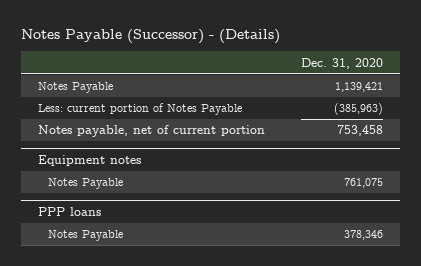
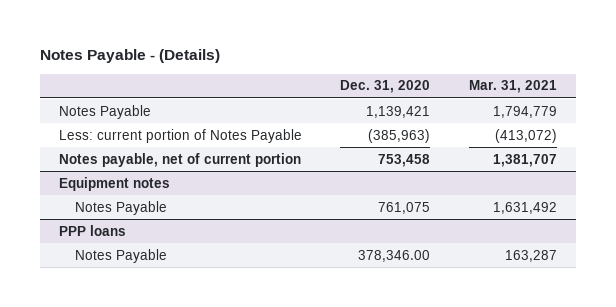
- Notes Payable (Successor) - (Details)
+ Notes Payable - (Details)
- | Dec. 31, 2020
+ | Dec. 31, 2020 | Mar. 31, 2021
@ PPP loans
- Notes Payable | 378,346
+ Notes Payable | 378,346.00 | 163,287

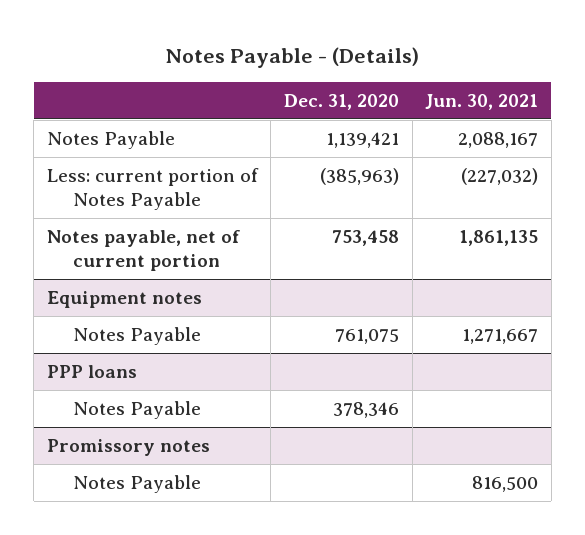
- | Dec. 31, 2020 | Mar. 31, 2021
+ | Dec. 31, 2020 | Jun. 30, 2021
@ PPP loans
- Notes Payable | 378,346.00 | 163,287
+ Notes Payable | 378,346 |
+ Promissory notes
+ Notes Payable | | 816,500

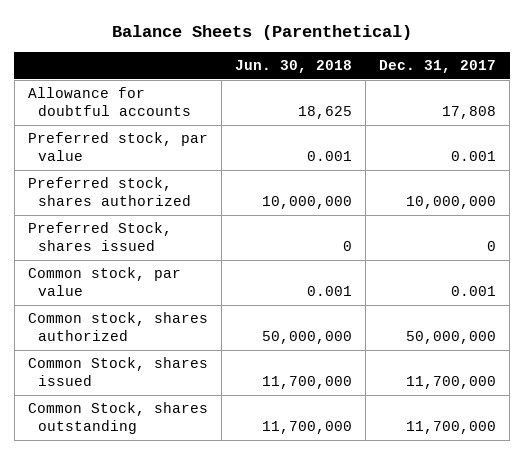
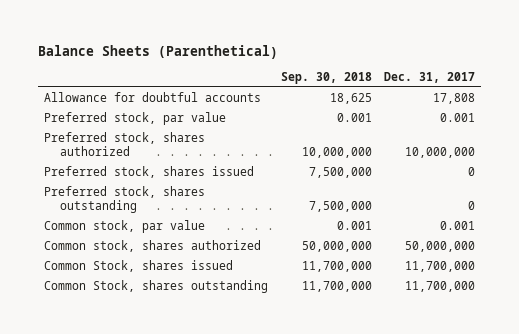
- | Jun. 30, 2018 | Dec. 31, 2017
+ | Sep. 30, 2018 | Dec. 31, 2017
- Preferred Stock, shares issued | 0 | 0
+ Preferred stock, shares issued | 7,500,000 | 0
+ Preferred stock, shares outstanding | 7,500,000 | 0

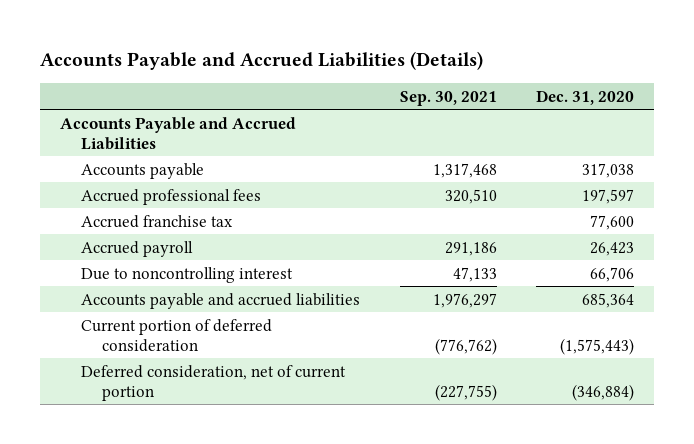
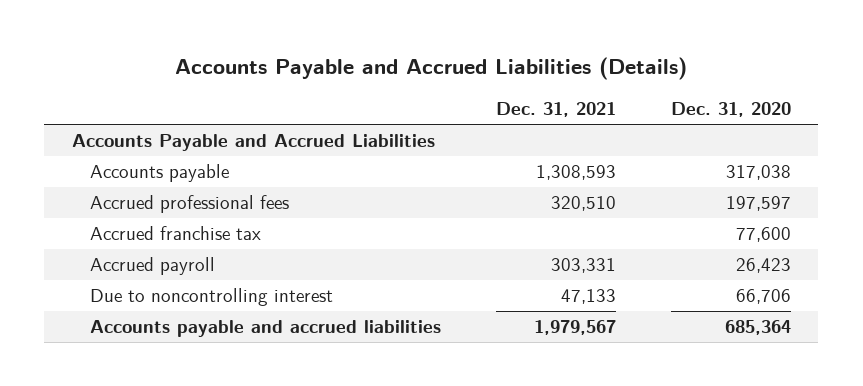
- | Sep. 30, 2021 | Dec. 31, 2020
+ | Dec. 31, 2021 | Dec. 31, 2020
- Current portion of deferred consideration | (776,762) | (1,575,443)
- Deferred consideration, net of current portion | (227,755) | (346,884)

